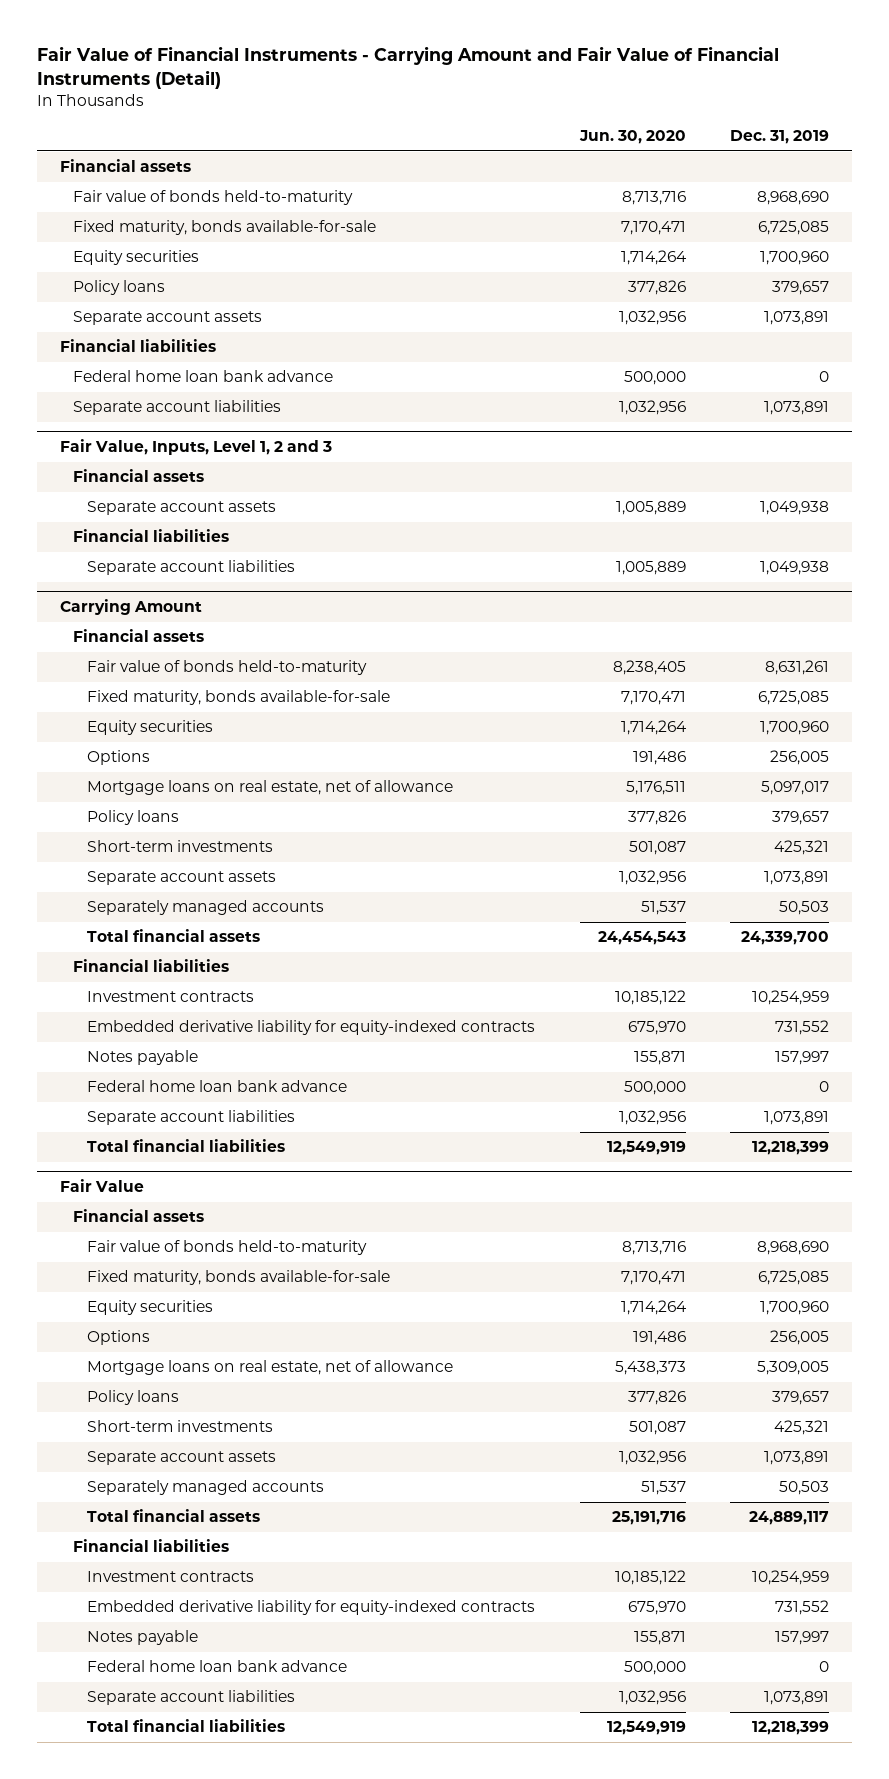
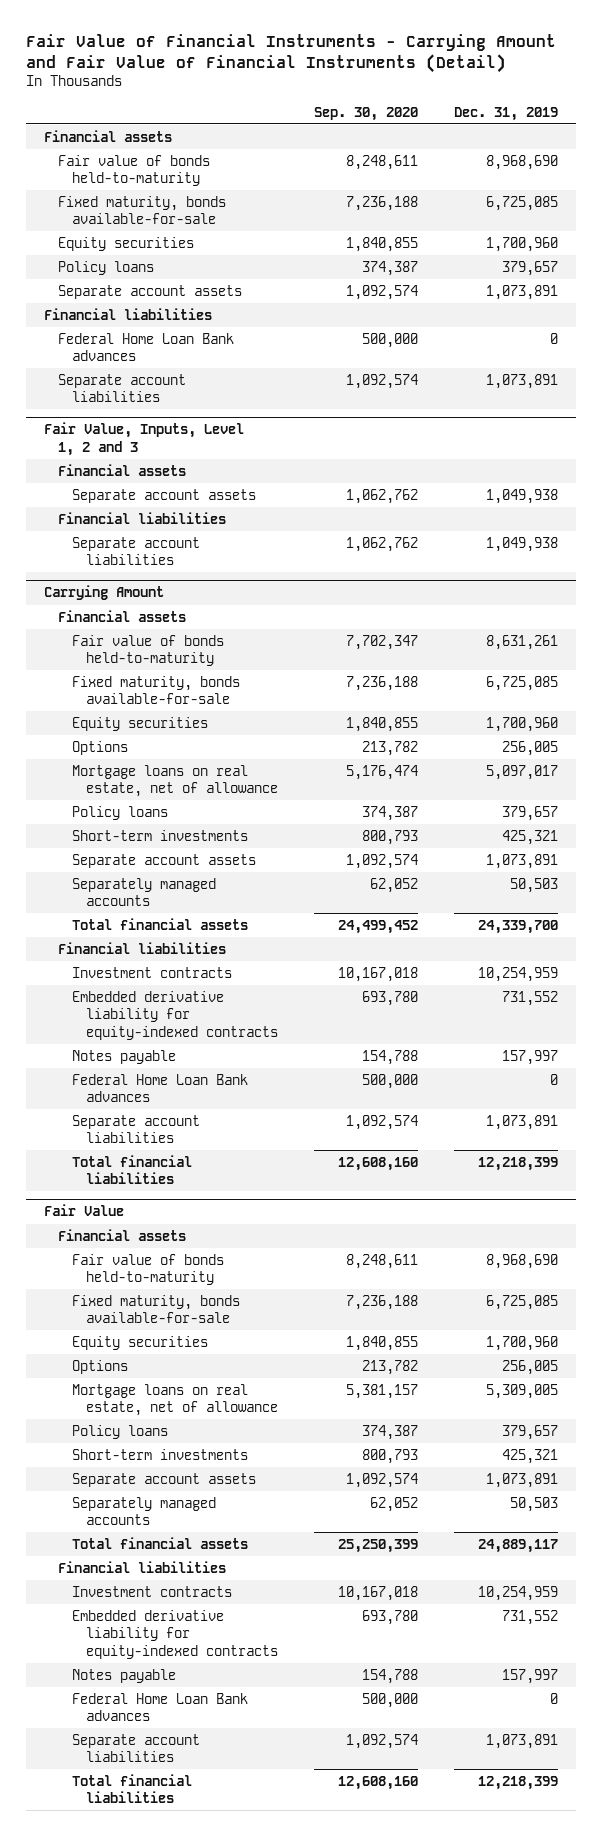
- | Jun. 30, 2020 | Dec. 31, 2019
+ | Sep. 30, 2020 | Dec. 31, 2019
- Federal home loan bank advance | 500,000 | 0
+ Federal Home Loan Bank advances | 500,000 | 0
@ Carrying Amount
- Federal home loan bank advance | 500,000 | 0
+ Federal Home Loan Bank advances | 500,000 | 0
@ Fair Value
- Federal home loan bank advance | 500,000 | 0
+ Federal Home Loan Bank advances | 500,000 | 0

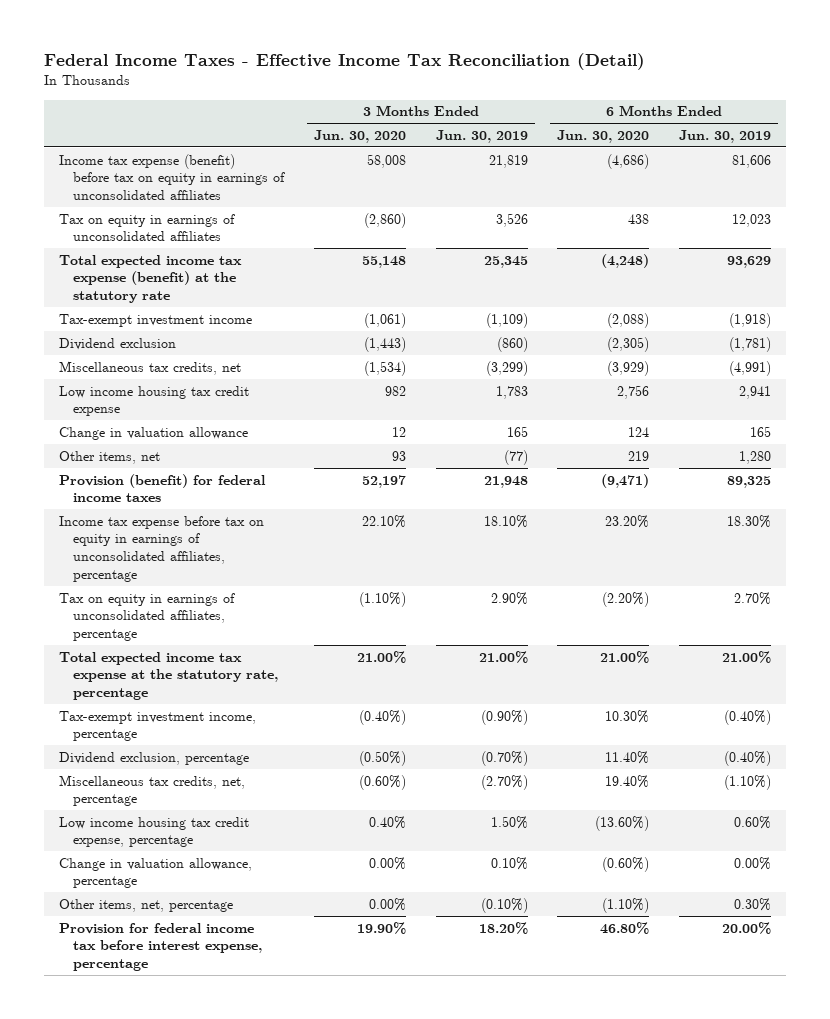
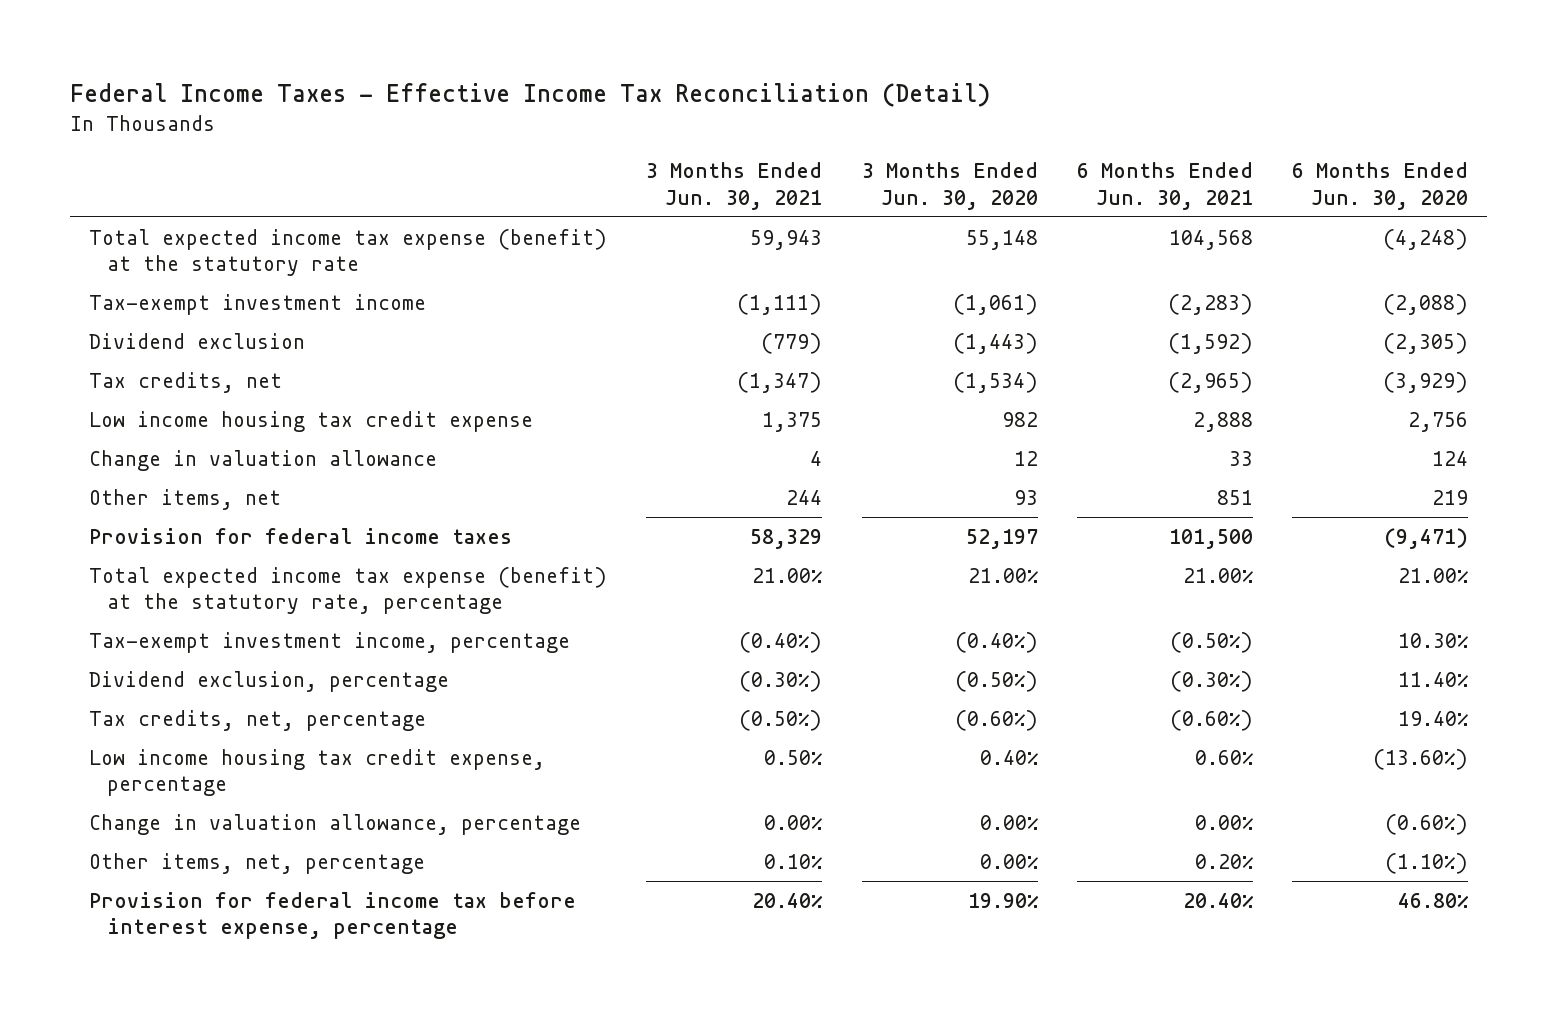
- | 3 Months Ended Jun. 30, 2020 | 3 Months Ended Jun. 30, 2019 | 6 Months Ended Jun. 30, 2020 | 6 Months Ended Jun. 30, 2019
+ | 3 Months Ended Jun. 30, 2021 | 3 Months Ended Jun. 30, 2020 | 6 Months Ended Jun. 30, 2021 | 6 Months Ended Jun. 30, 2020
- Income tax expense (benefit) before tax on equity in earnings of unconsolidated affiliates | 58,008 | 21,819 | (4,686) | 81,606
- Tax on equity in earnings of unconsolidated affiliates | (2,860) | 3,526 | 438 | 12,023
- Miscellaneous tax credits, net | (1,534) | (3,299) | (3,929) | (4,991)
+ Tax credits, net | (1,347) | (1,534) | (2,965) | (3,929)
- Provision (benefit) for federal income taxes | 52,197 | 21,948 | (9,471) | 89,325
- Income tax expense before tax on equity in earnings of unconsolidated affiliates, percentage | 22.10% | 18.10% | 23.20% | 18.30%
- Tax on equity in earnings of unconsolidated affiliates, percentage | (1.10%) | 2.90% | (2.20%) | 2.70%
- Total expected income tax expense at the statutory rate, percentage | 21.00% | 21.00% | 21.00% | 21.00%
+ Provision for federal income taxes | 58,329 | 52,197 | 101,500 | (9,471)
+ Total expected income tax expense (benefit) at the statutory rate, percentage | 21.00% | 21.00% | 21.00% | 21.00%
- Miscellaneous tax credits, net, percentage | (0.60%) | (2.70%) | 19.40% | (1.10%)
+ Tax credits, net, percentage | (0.50%) | (0.60%) | (0.60%) | 19.40%

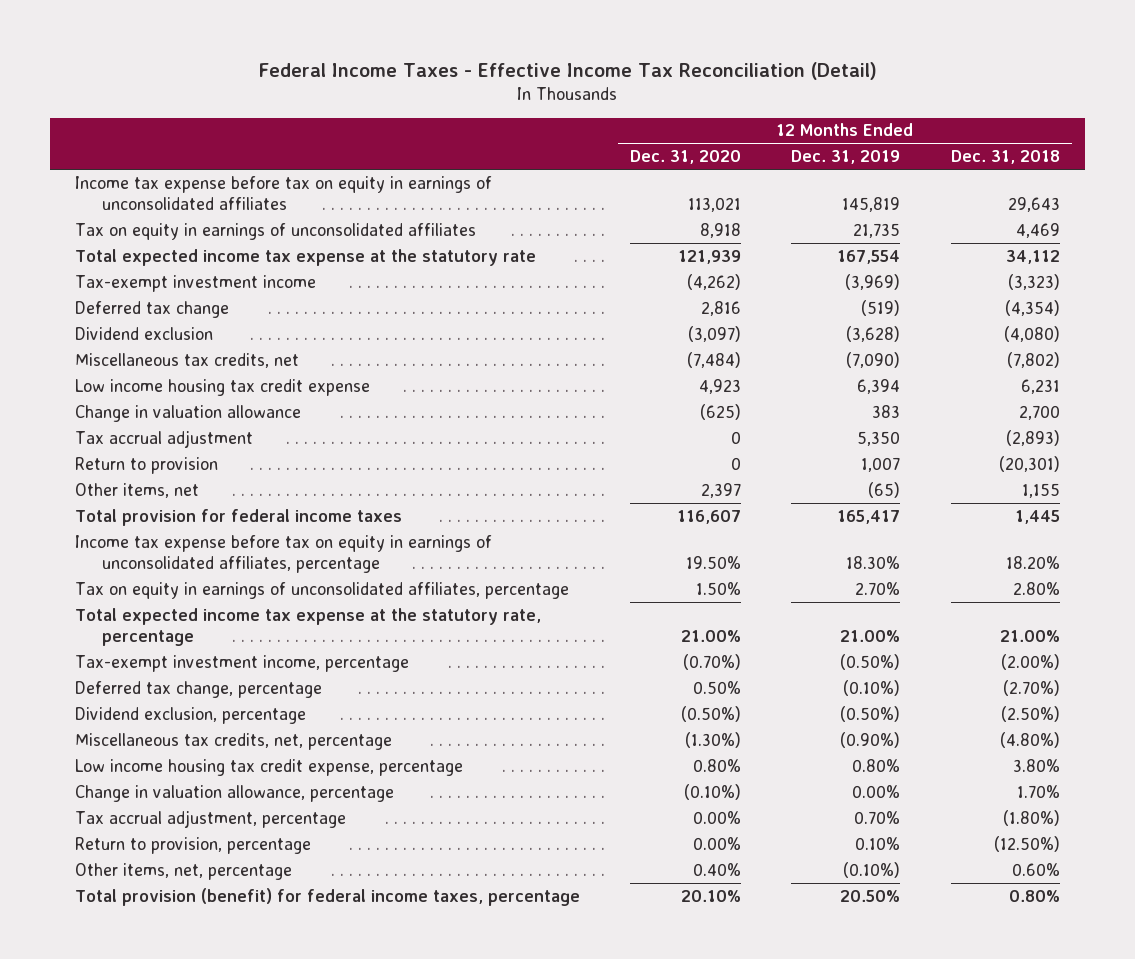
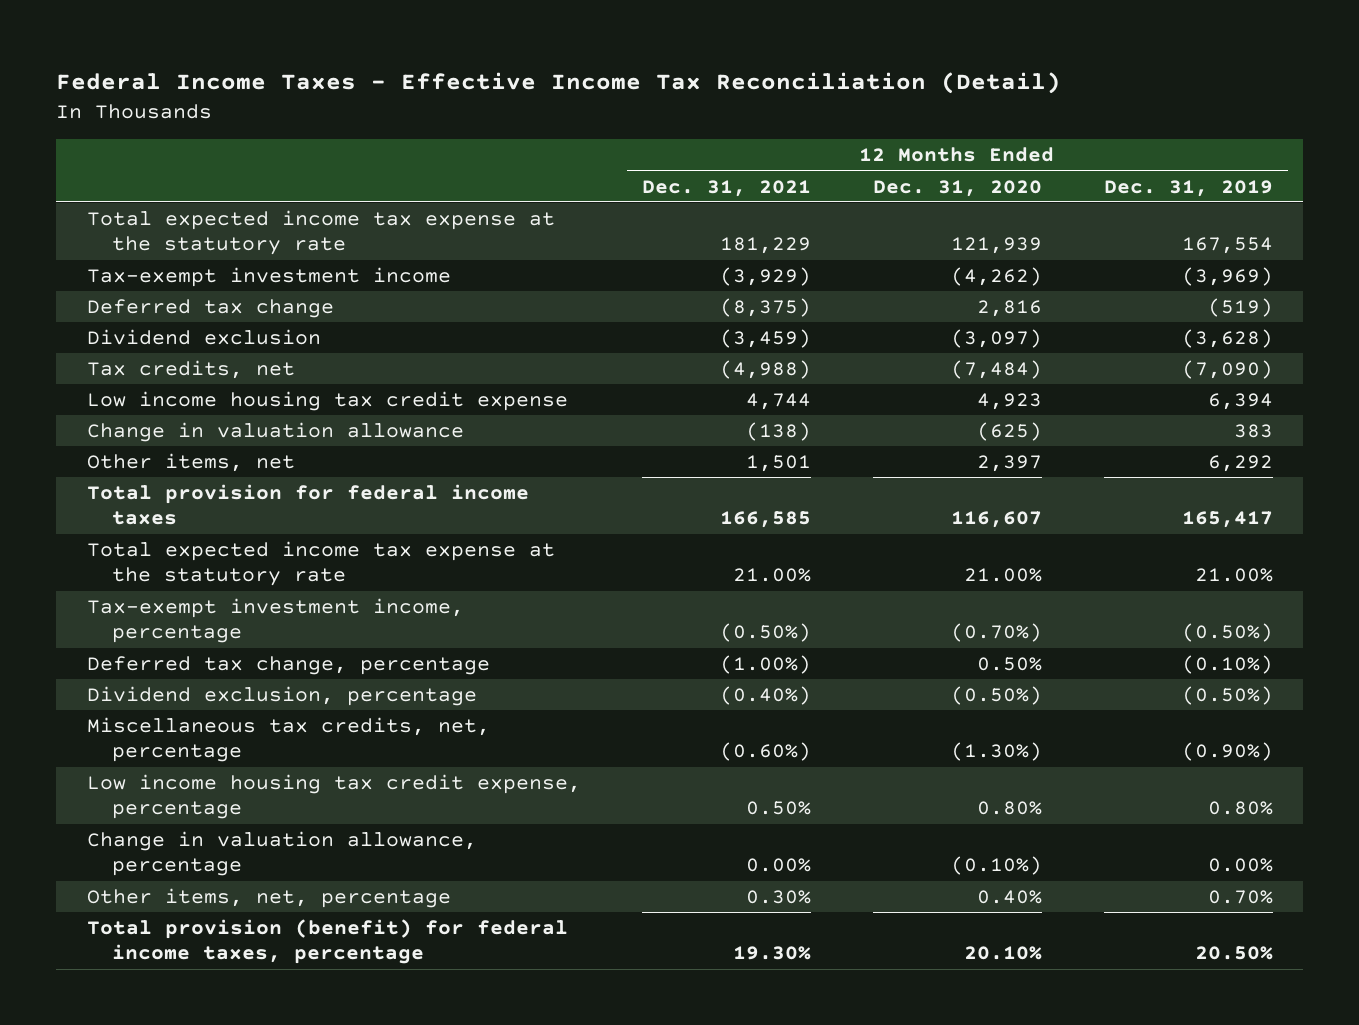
- | 12 Months Ended Dec. 31, 2020 | 12 Months Ended Dec. 31, 2019 | 12 Months Ended Dec. 31, 2018
+ | 12 Months Ended Dec. 31, 2021 | 12 Months Ended Dec. 31, 2020 | 12 Months Ended Dec. 31, 2019
- Income tax expense before tax on equity in earnings of unconsolidated affiliates | 113,021 | 145,819 | 29,643
- Tax on equity in earnings of unconsolidated affiliates | 8,918 | 21,735 | 4,469
- Miscellaneous tax credits, net | (7,484) | (7,090) | (7,802)
+ Tax credits, net | (4,988) | (7,484) | (7,090)
- Tax accrual adjustment | 0 | 5,350 | (2,893)
- Return to provision | 0 | 1,007 | (20,301)
- Other items, net | 2,397 | (65) | 1,155
+ Other items, net | 1,501 | 2,397 | 6,292
- Income tax expense before tax on equity in earnings of unconsolidated affiliates, percentage | 19.50% | 18.30% | 18.20%
- Tax on equity in earnings of unconsolidated affiliates, percentage | 1.50% | 2.70% | 2.80%
- Total expected income tax expense at the statutory rate, percentage | 21.00% | 21.00% | 21.00%
+ Total expected income tax expense at the statutory rate | 21.00% | 21.00% | 21.00%
- Tax accrual adjustment, percentage | 0.00% | 0.70% | (1.80%)
- Return to provision, percentage | 0.00% | 0.10% | (12.50%)
- Other items, net, percentage | 0.40% | (0.10%) | 0.60%
+ Other items, net, percentage | 0.30% | 0.40% | 0.70%

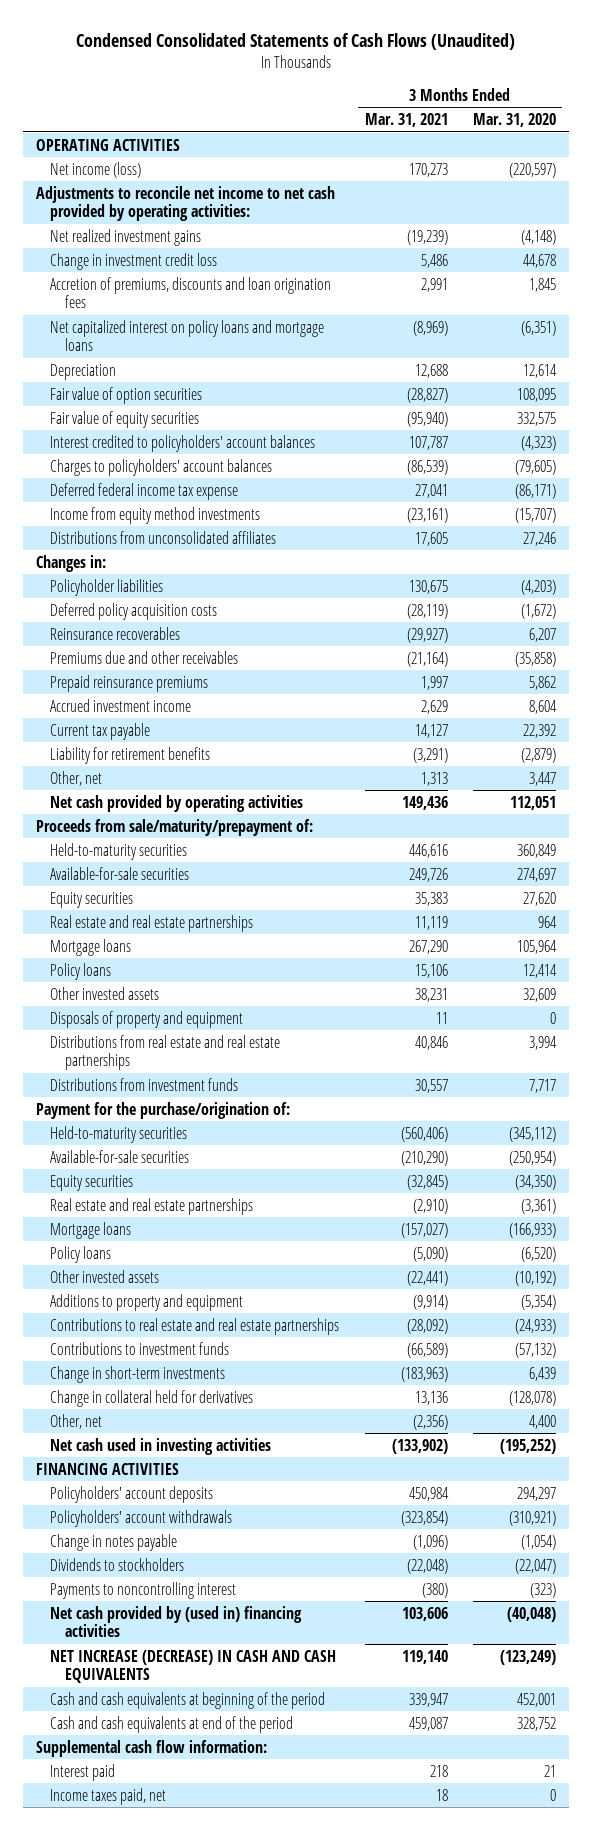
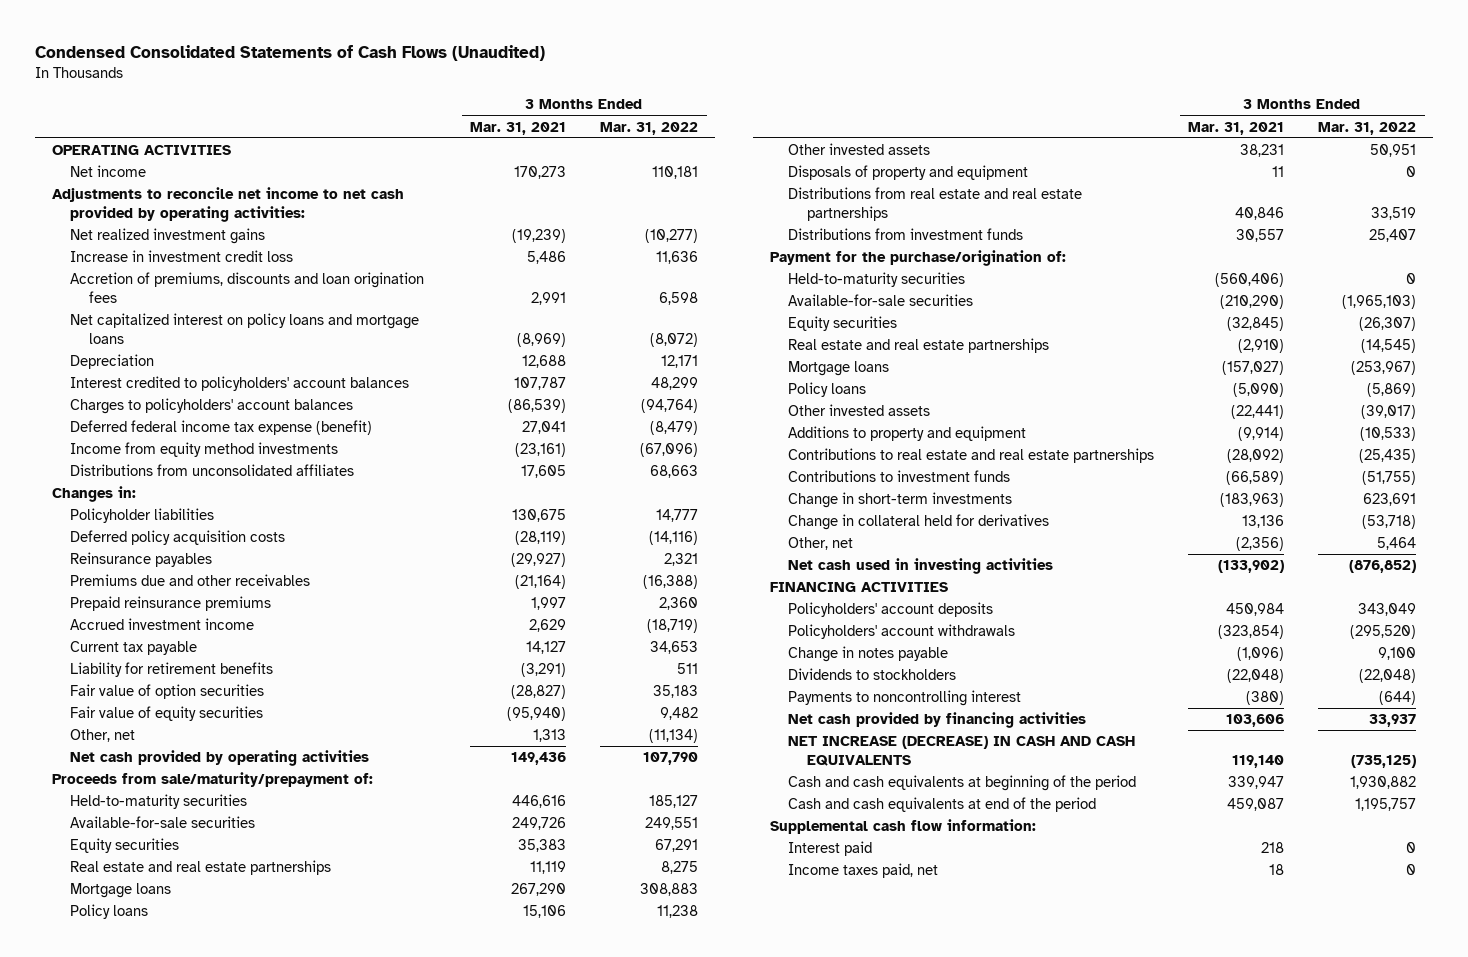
- | 3 Months Ended Mar. 31, 2021 | 3 Months Ended Mar. 31, 2020
+ | 3 Months Ended Mar. 31, 2021 | 3 Months Ended Mar. 31, 2022
- Net income (loss) | 170,273 | (220,597)
+ Net income | 170,273 | 110,181
- Change in investment credit loss | 5,486 | 44,678
+ Increase in investment credit loss | 5,486 | 11,636
- Deferred federal income tax expense | 27,041 | (86,171)
+ Deferred federal income tax expense (benefit) | 27,041 | (8,479)
- Reinsurance recoverables | (29,927) | 6,207
+ Reinsurance payables | (29,927) | 2,321
moved down: Fair value of option securities | (28,827) | 35,183
moved down: Fair value of equity securities | (95,940) | 9,482
- Net cash provided by (used in) financing activities | 103,606 | (40,048)
+ Net cash provided by financing activities | 103,606 | 33,937

